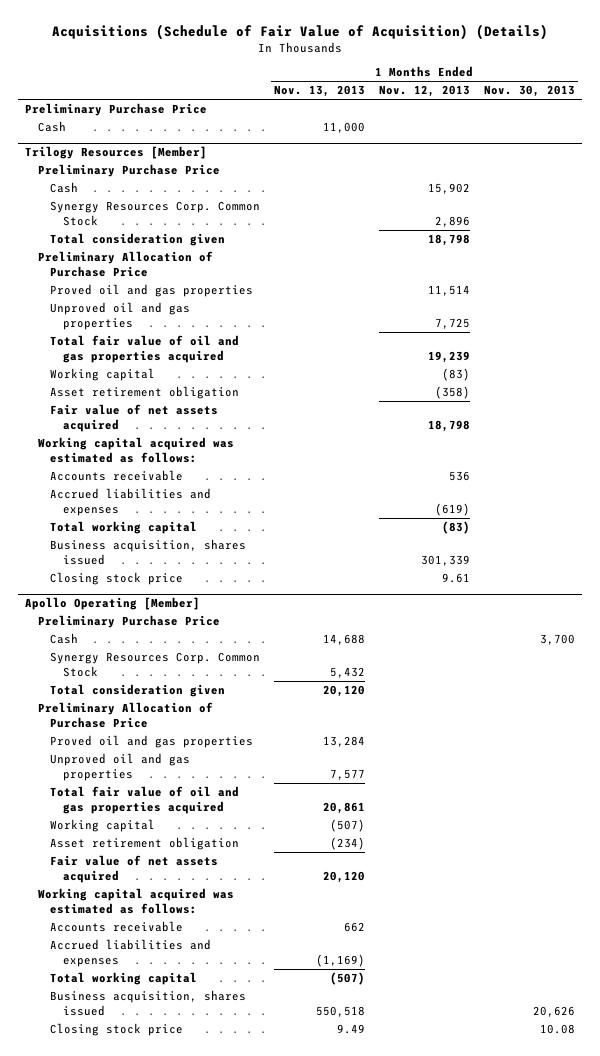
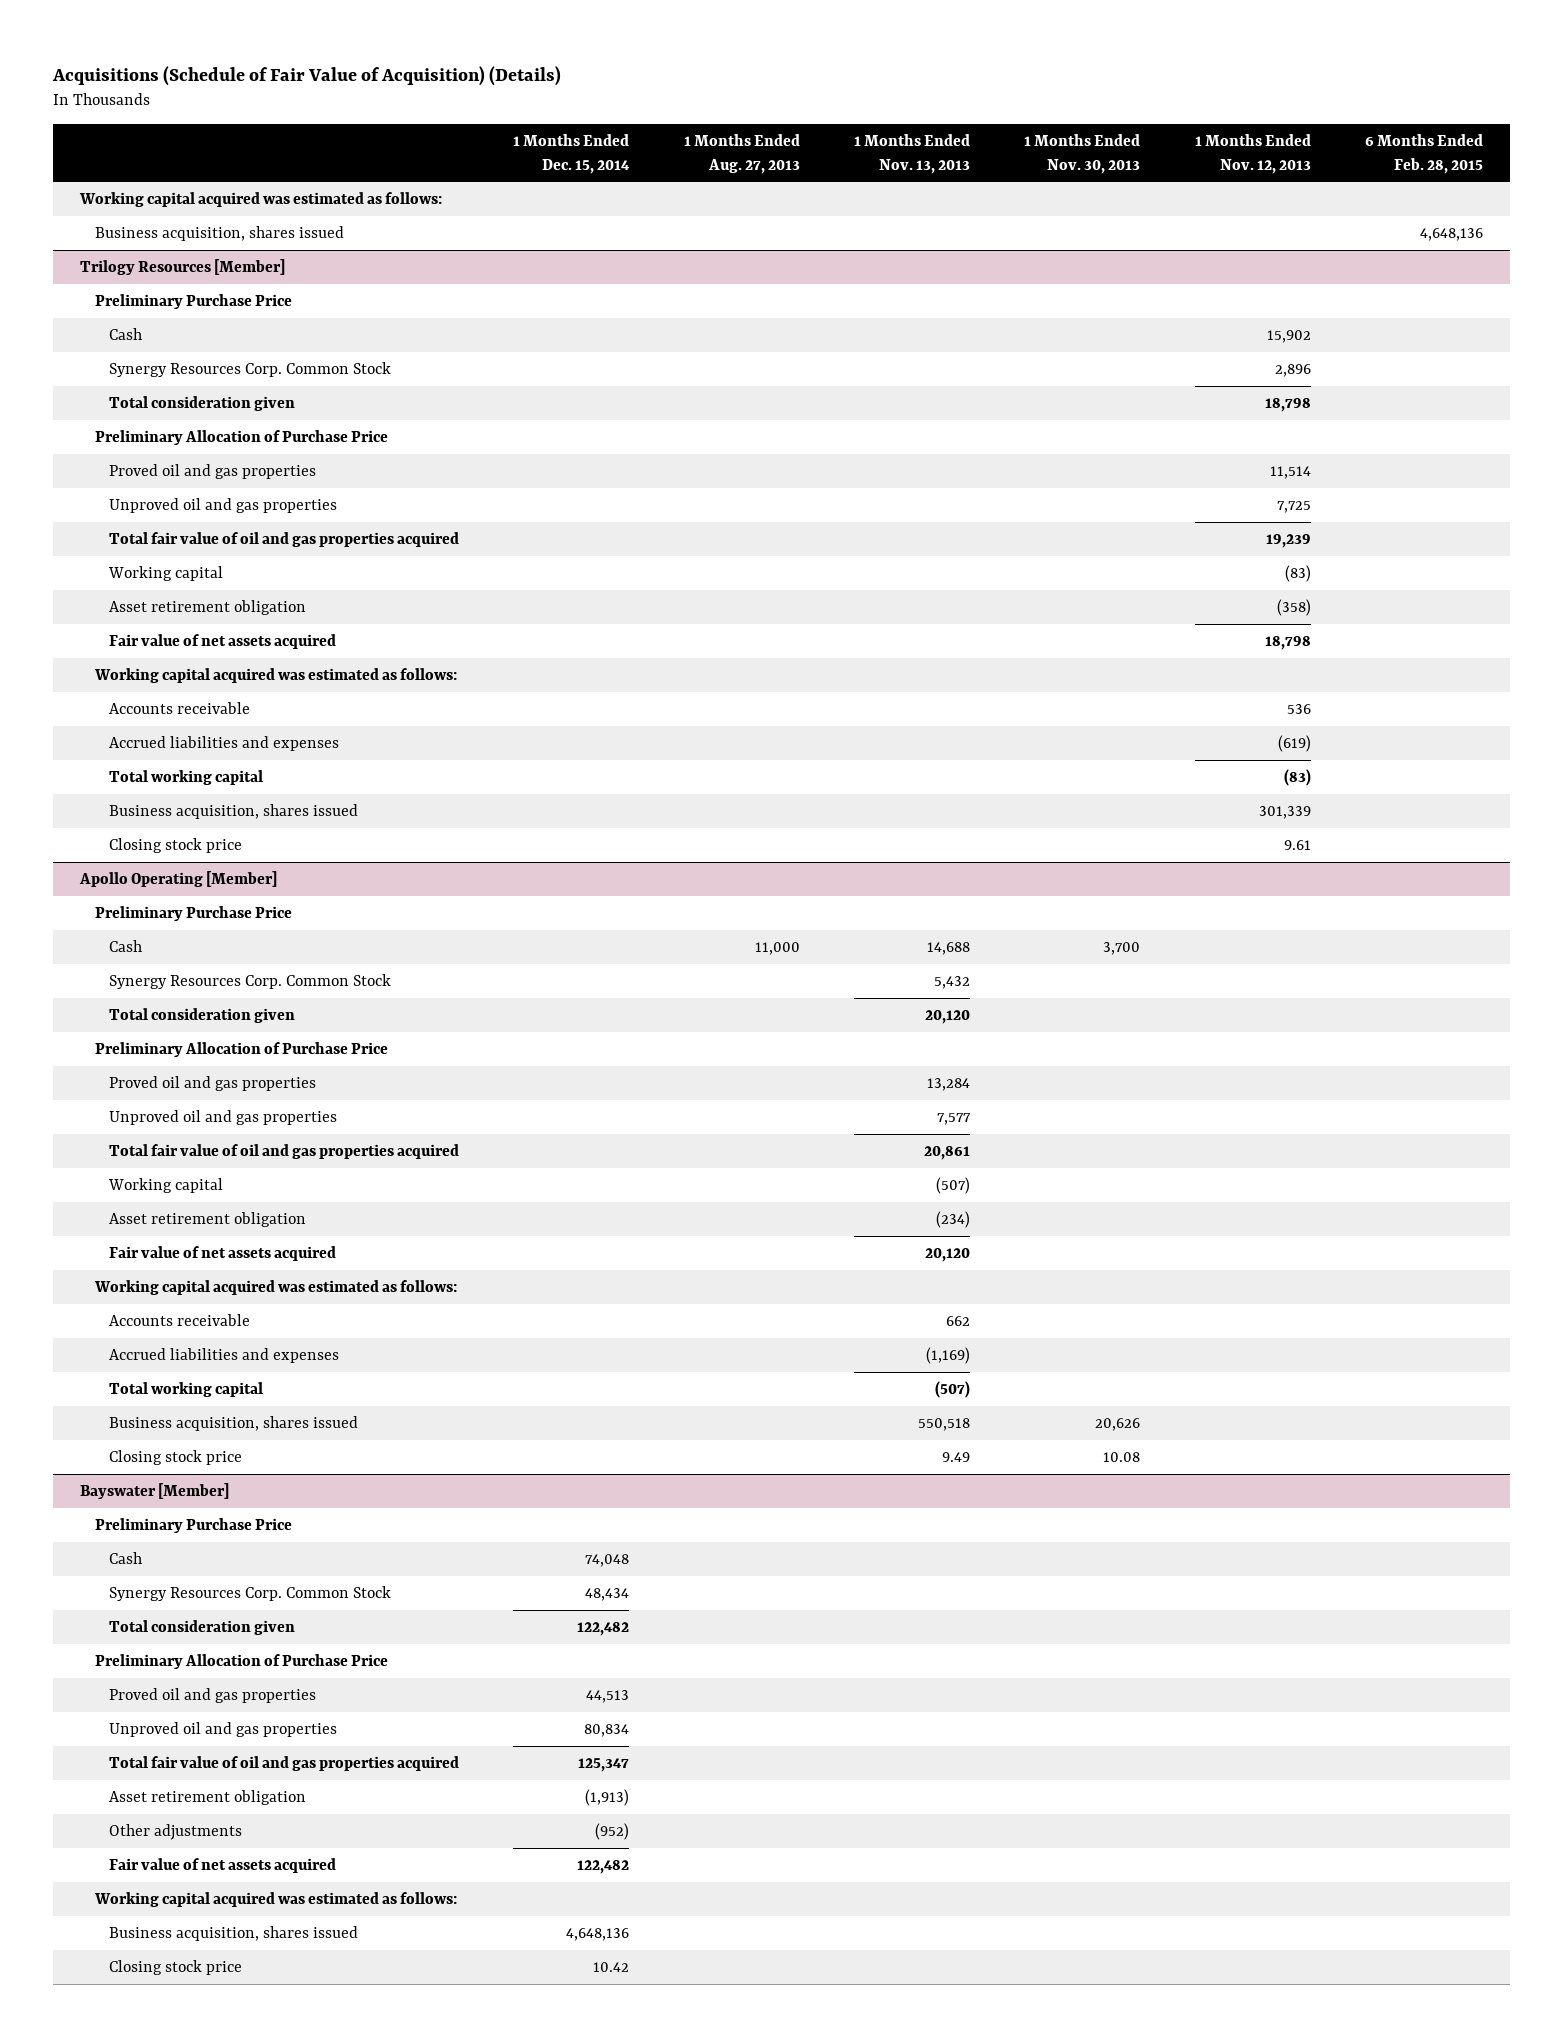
- | 1 Months Ended Nov. 13, 2013 | 1 Months Ended Nov. 12, 2013 | 1 Months Ended Nov. 30, 2013
+ | 1 Months Ended Dec. 15, 2014 | 1 Months Ended Aug. 27, 2013 | 1 Months Ended Nov. 13, 2013 | 1 Months Ended Nov. 30, 2013 | 1 Months Ended Nov. 12, 2013 | 6 Months Ended Feb. 28, 2015
- Preliminary Purchase Price
- Cash | 11,000 | |
+ Working capital acquired was estimated as follows:
+ Business acquisition, shares issued | | | | | | 4,648,136
+ Bayswater [Member]
+ Preliminary Purchase Price
+ Cash | 74,048 | | | | |
+ Synergy Resources Corp. Common Stock | 48,434 | | | | |
+ Total consideration given | 122,482 | | | | |
+ Preliminary Allocation of Purchase Price
+ Proved oil and gas properties | 44,513 | | | | |
+ Unproved oil and gas properties | 80,834 | | | | |
+ Total fair value of oil and gas properties acquired | 125,347 | | | | |
+ Asset retirement obligation | (1,913) | | | | |
+ Other adjustments | (952) | | | | |
+ Fair value of net assets acquired | 122,482 | | | | |
+ Working capital acquired was estimated as follows:
+ Business acquisition, shares issued | 4,648,136 | | | | |
+ Closing stock price | 10.42 | | | | |

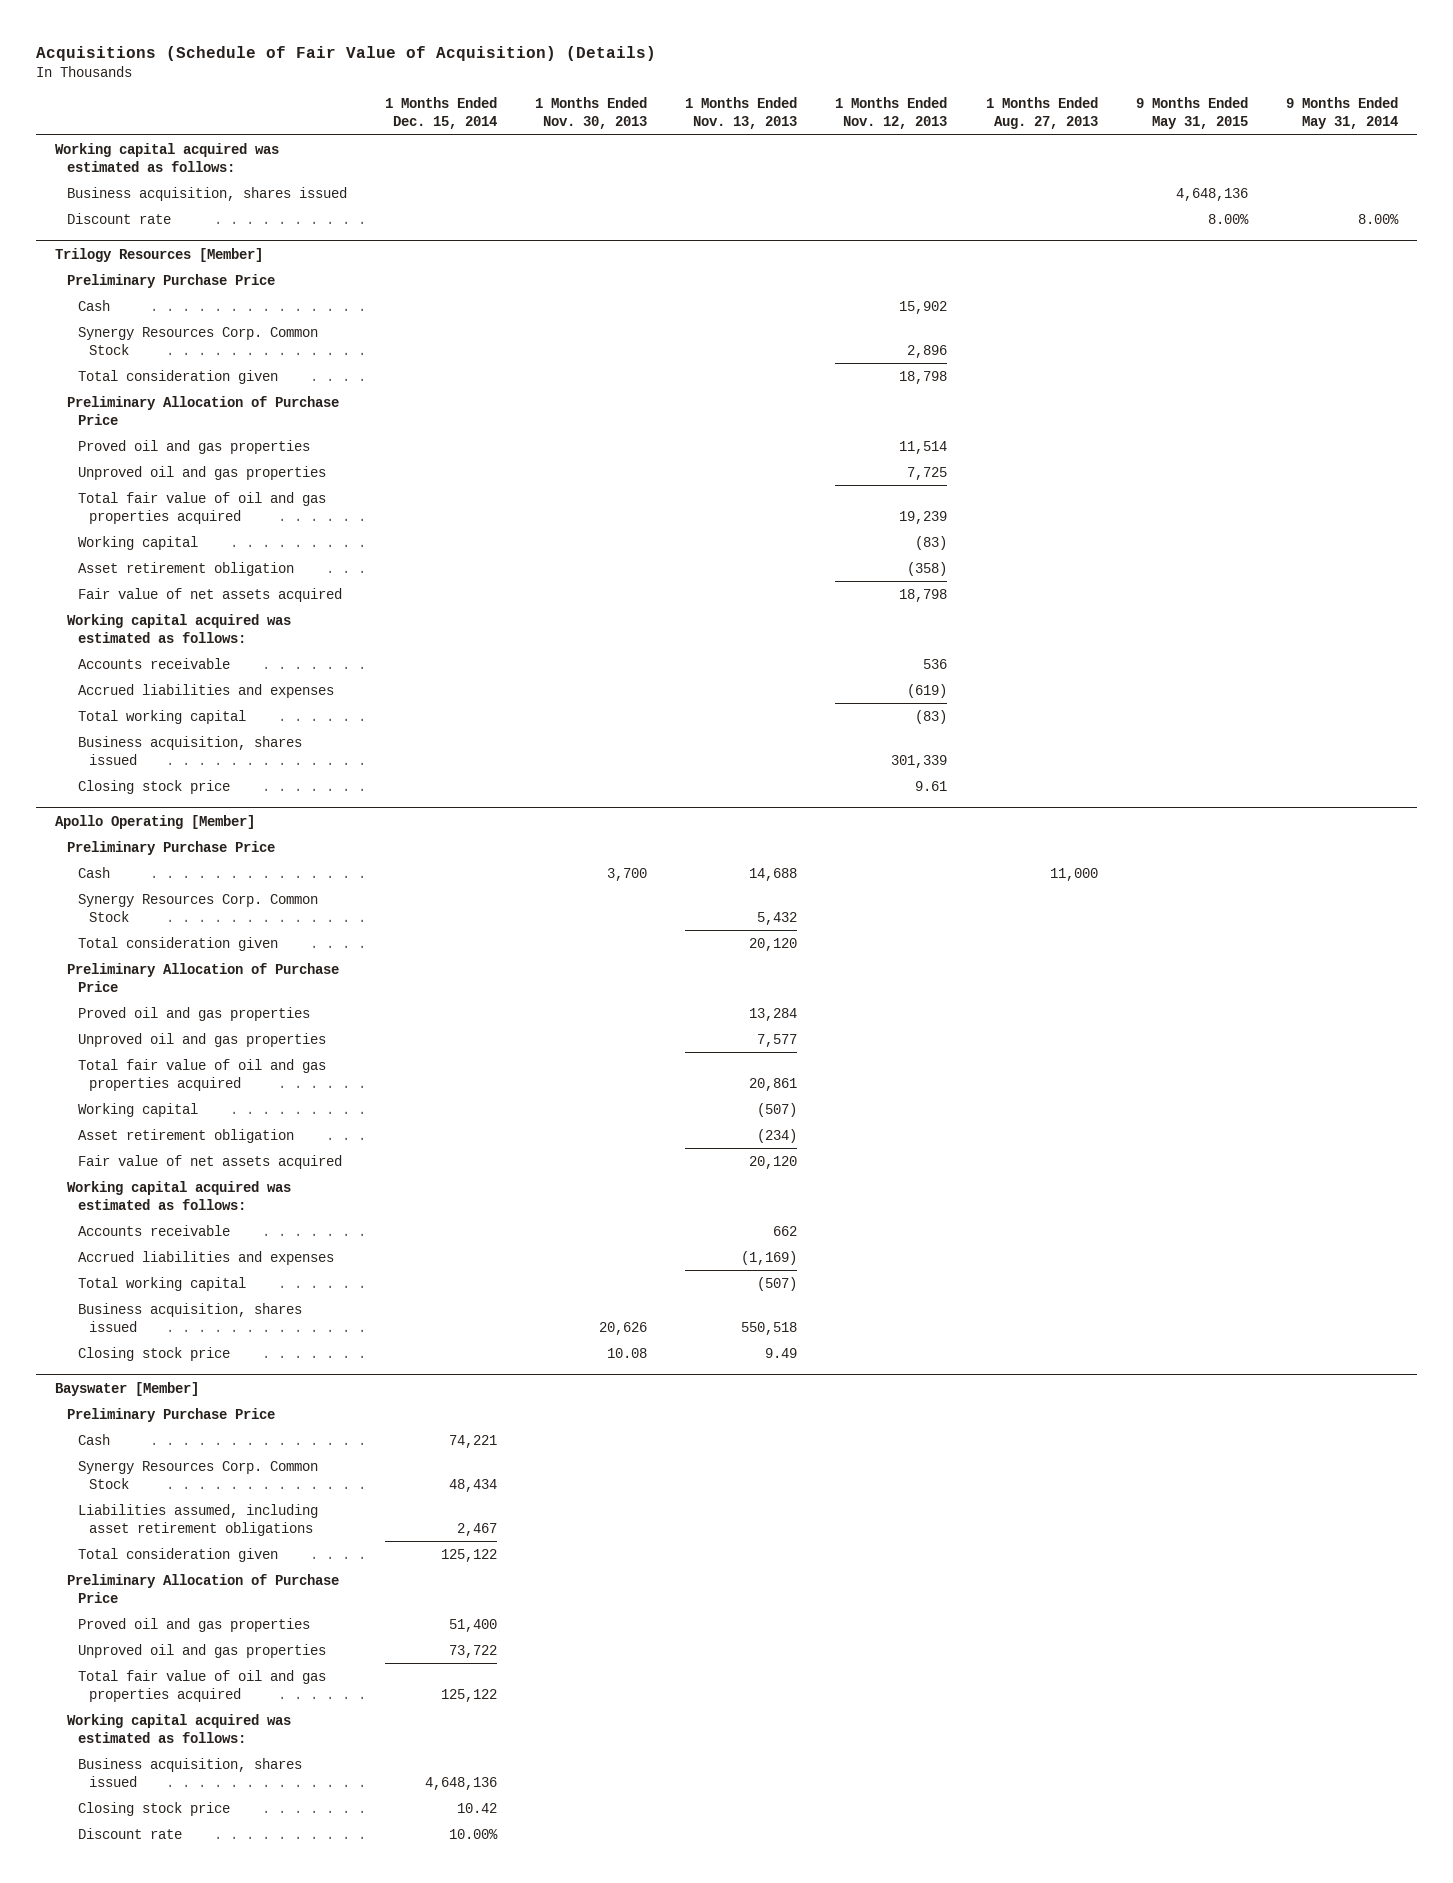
- | 1 Months Ended Dec. 15, 2014 | 1 Months Ended Aug. 27, 2013 | 1 Months Ended Nov. 13, 2013 | 1 Months Ended Nov. 30, 2013 | 1 Months Ended Nov. 12, 2013 | 6 Months Ended Feb. 28, 2015
+ | 1 Months Ended Dec. 15, 2014 | 1 Months Ended Nov. 30, 2013 | 1 Months Ended Nov. 13, 2013 | 1 Months Ended Nov. 12, 2013 | 1 Months Ended Aug. 27, 2013 | 9 Months Ended May 31, 2015 | 9 Months Ended May 31, 2014
+ Discount rate | | | | | | 8.00% | 8.00%
@ Bayswater [Member]
- Cash | 74,048 | | | | |
+ Cash | 74,221 | | | | | |
- Total consideration given | 122,482 | | | | |
+ Liabilities assumed, including asset retirement obligations | 2,467 | | | | | |
+ Total consideration given | 125,122 | | | | | |
- Proved oil and gas properties | 44,513 | | | | |
- Unproved oil and gas properties | 80,834 | | | | |
- Total fair value of oil and gas properties acquired | 125,347 | | | | |
- Asset retirement obligation | (1,913) | | | | |
- Other adjustments | (952) | | | | |
- Fair value of net assets acquired | 122,482 | | | | |
+ Proved oil and gas properties | 51,400 | | | | | |
+ Unproved oil and gas properties | 73,722 | | | | | |
+ Total fair value of oil and gas properties acquired | 125,122 | | | | | |
+ Discount rate | 10.00% | | | | | |

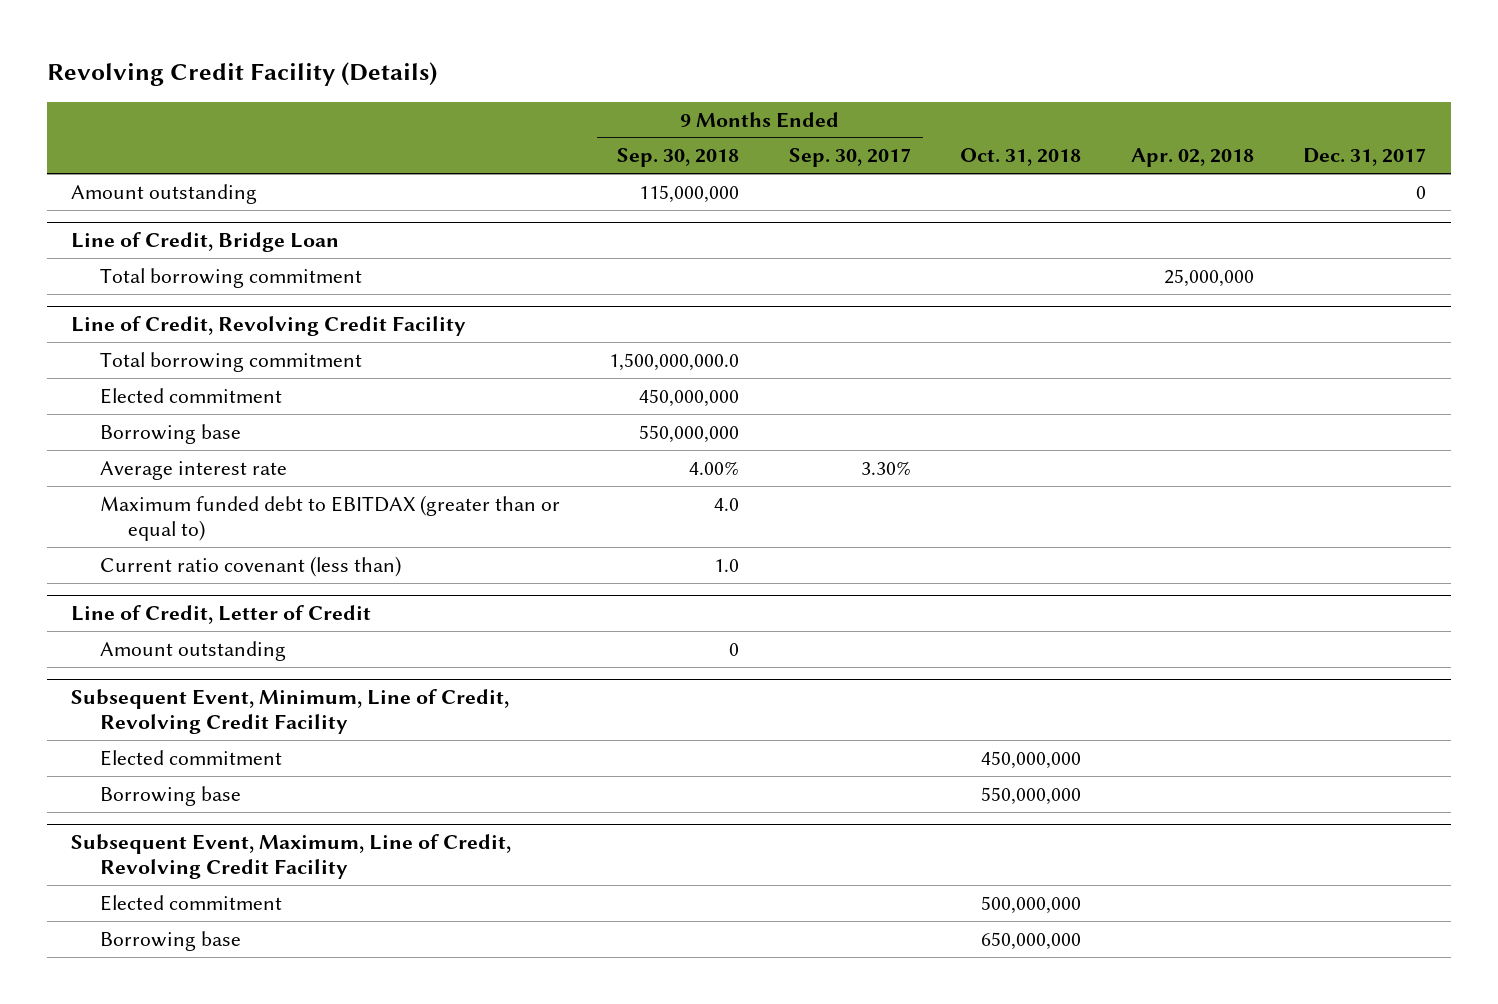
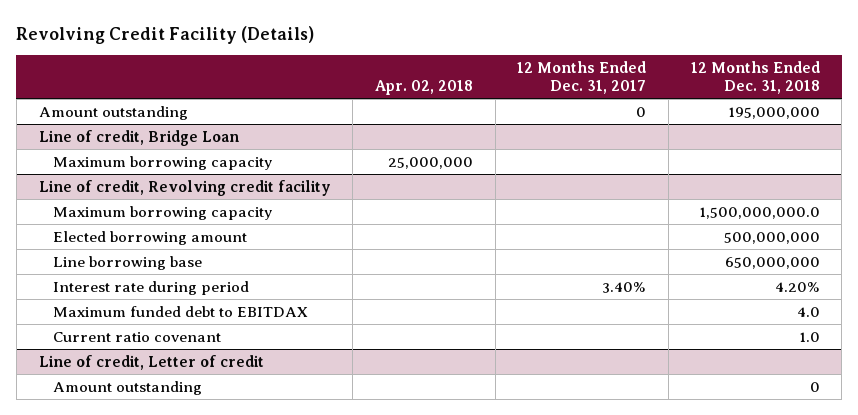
- | 9 Months Ended Sep. 30, 2018 | 9 Months Ended Sep. 30, 2017 | Oct. 31, 2018 | Apr. 02, 2018 | Dec. 31, 2017
+ | Apr. 02, 2018 | 12 Months Ended Dec. 31, 2017 | 12 Months Ended Dec. 31, 2018
- Line of Credit, Bridge Loan
- Total borrowing commitment | | | | 25,000,000 |
- Line of Credit, Revolving Credit Facility
- Total borrowing commitment | 1,500,000,000.0 | | | |
- Elected commitment | 450,000,000 | | | |
- Borrowing base | 550,000,000 | | | |
- Average interest rate | 4.00% | 3.30% | | |
- Maximum funded debt to EBITDAX (greater than or equal to) | 4.0 | | | |
- Current ratio covenant (less than) | 1.0 | | | |
- Line of Credit, Letter of Credit
+ Line of credit, Bridge Loan
+ Maximum borrowing capacity | 25,000,000 | |
+ Line of credit, Revolving credit facility
+ Maximum borrowing capacity | | | 1,500,000,000.0
+ Elected borrowing amount | | | 500,000,000
+ Line borrowing base | | | 650,000,000
+ Interest rate during period | | 3.40% | 4.20%
+ Maximum funded debt to EBITDAX | | | 4.0
+ Current ratio covenant | | | 1.0
+ Line of credit, Letter of credit
- Subsequent Event, Minimum, Line of Credit, Revolving Credit Facility
- Elected commitment | | | 450,000,000 | |
- Borrowing base | | | 550,000,000 | |
- Subsequent Event, Maximum, Line of Credit, Revolving Credit Facility
- Elected commitment | | | 500,000,000 | |
- Borrowing base | | | 650,000,000 | |

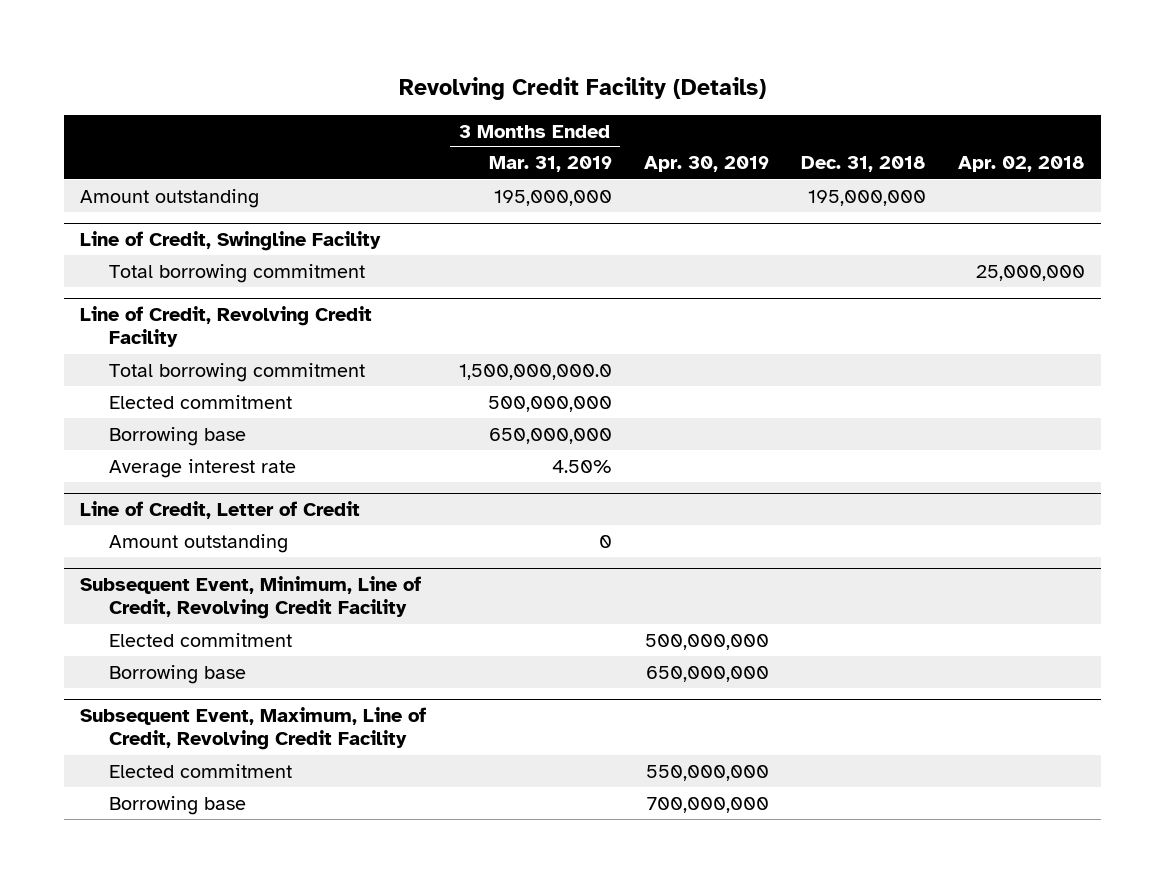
- | Apr. 02, 2018 | 12 Months Ended Dec. 31, 2017 | 12 Months Ended Dec. 31, 2018
+ | 3 Months Ended Mar. 31, 2019 | Apr. 30, 2019 | Dec. 31, 2018 | Apr. 02, 2018
- Line of credit, Bridge Loan
- Maximum borrowing capacity | 25,000,000 | |
- Line of credit, Revolving credit facility
- Maximum borrowing capacity | | | 1,500,000,000.0
- Elected borrowing amount | | | 500,000,000
- Line borrowing base | | | 650,000,000
- Interest rate during period | | 3.40% | 4.20%
- Maximum funded debt to EBITDAX | | | 4.0
- Current ratio covenant | | | 1.0
- Line of credit, Letter of credit
+ Line of Credit, Swingline Facility
+ Total borrowing commitment | | | | 25,000,000
+ Line of Credit, Revolving Credit Facility
+ Total borrowing commitment | 1,500,000,000.0 | | |
+ Elected commitment | 500,000,000 | | |
+ Borrowing base | 650,000,000 | | |
+ Average interest rate | 4.50% | | |
+ Line of Credit, Letter of Credit
+ Subsequent Event, Minimum, Line of Credit, Revolving Credit Facility
+ Elected commitment | | 500,000,000 | |
+ Borrowing base | | 650,000,000 | |
+ Subsequent Event, Maximum, Line of Credit, Revolving Credit Facility
+ Elected commitment | | 550,000,000 | |
+ Borrowing base | | 700,000,000 | |

